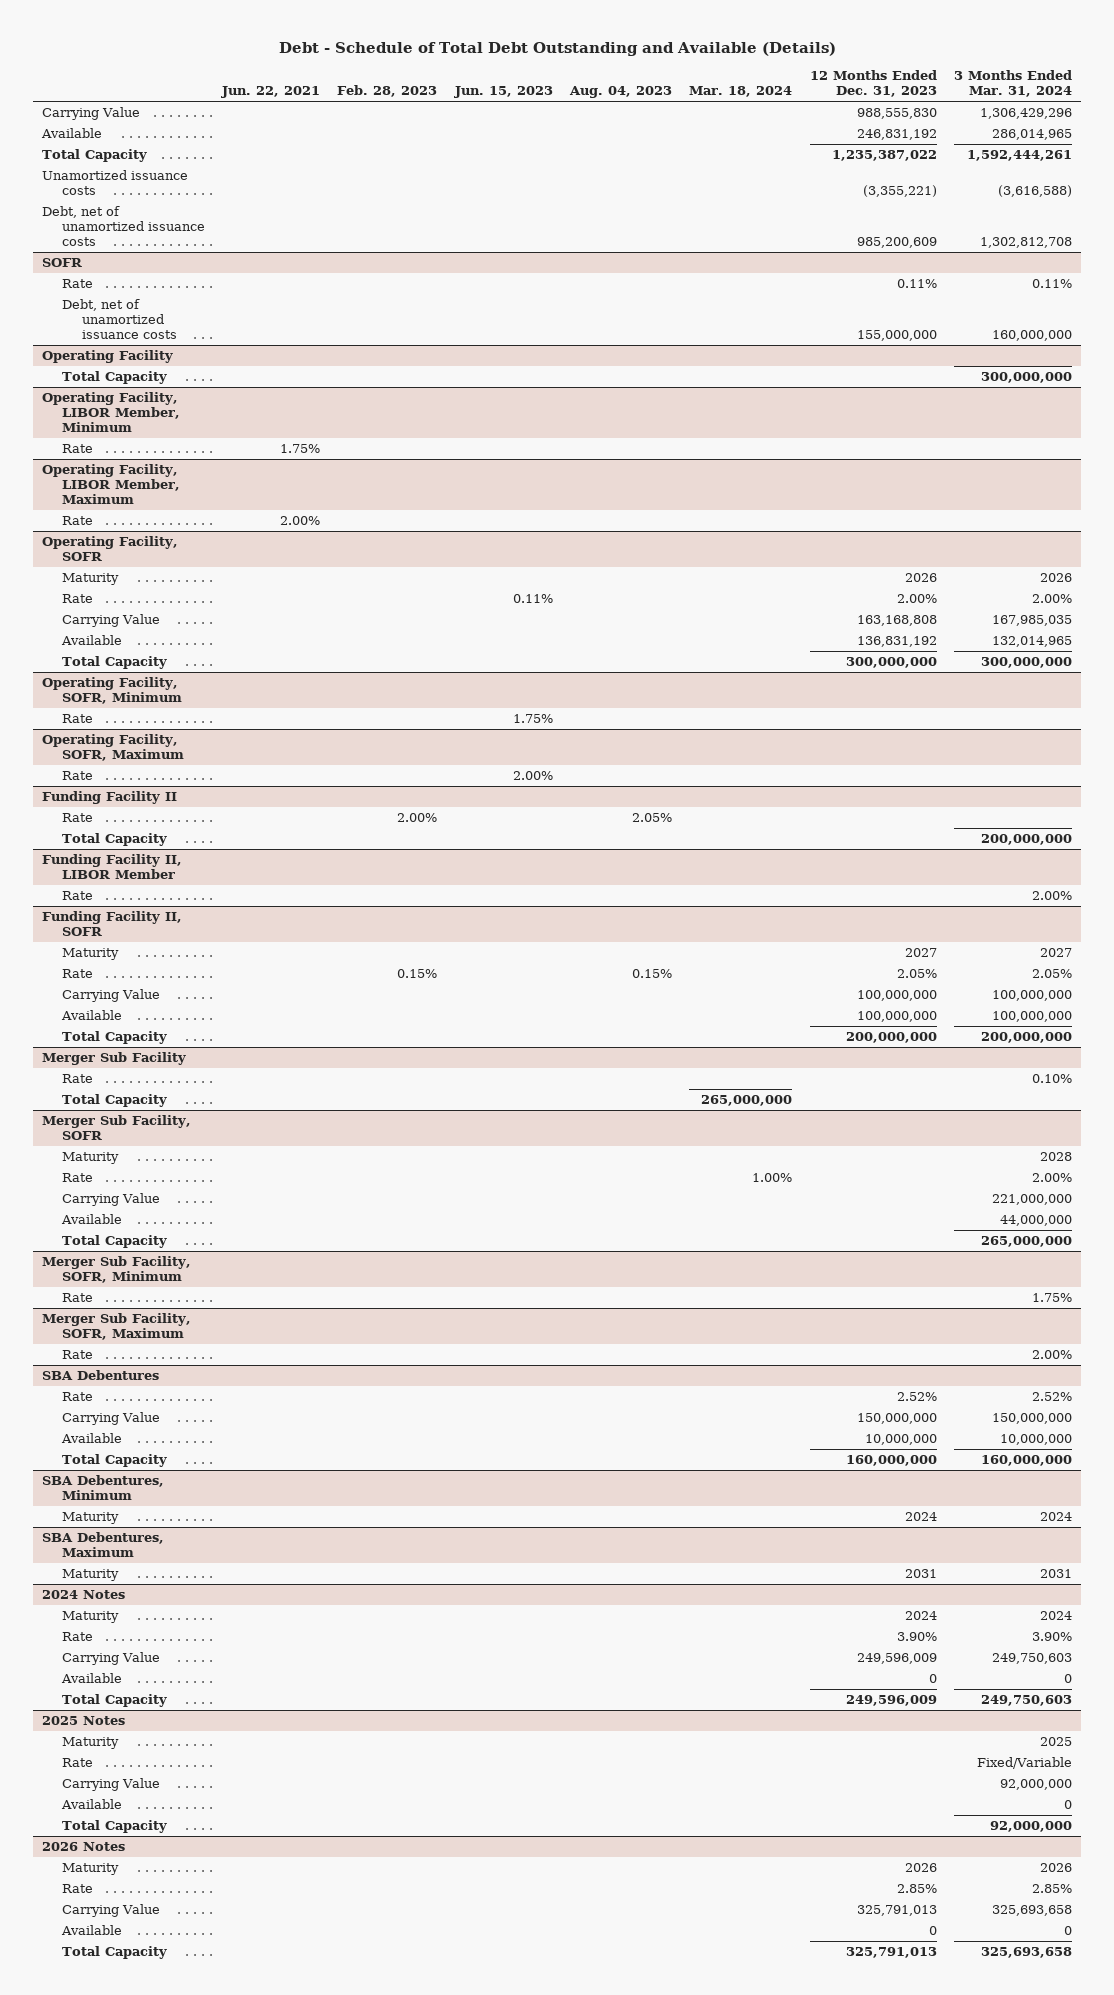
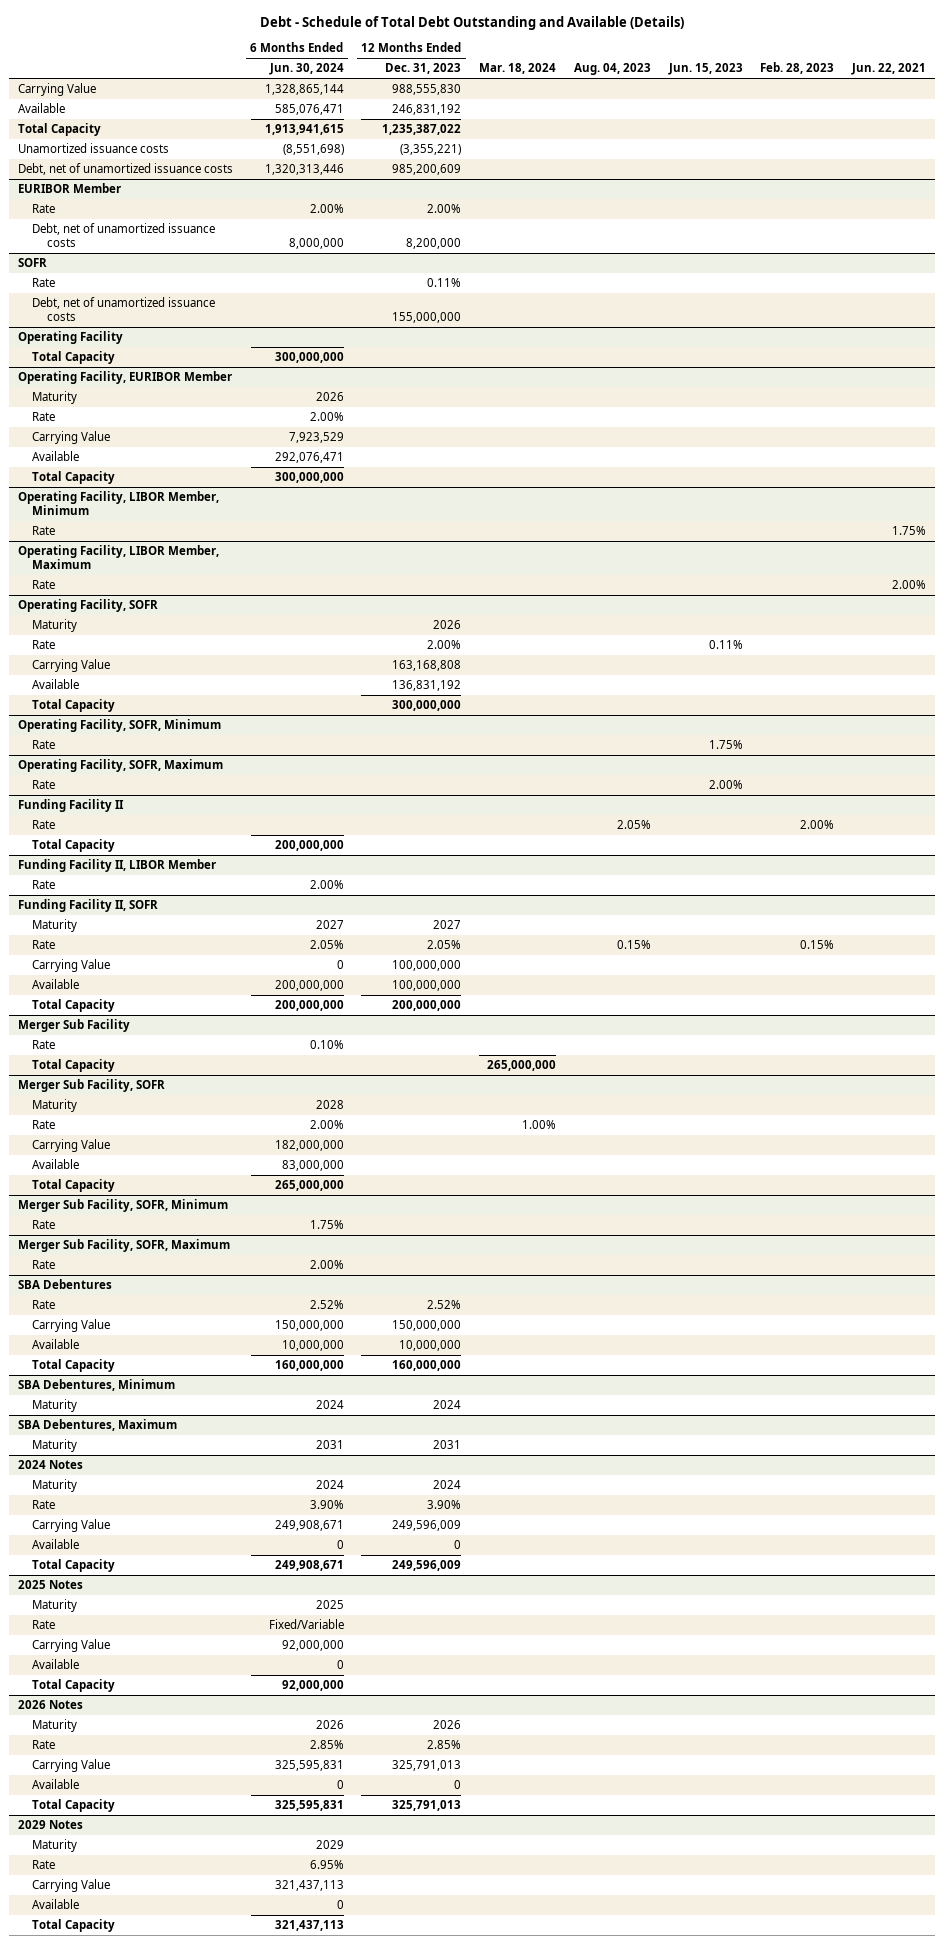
- | Jun. 22, 2021 | Feb. 28, 2023 | Jun. 15, 2023 | Aug. 04, 2023 | Mar. 18, 2024 | 12 Months Ended Dec. 31, 2023 | 3 Months Ended Mar. 31, 2024
+ | 6 Months Ended Jun. 30, 2024 | 12 Months Ended Dec. 31, 2023 | Mar. 18, 2024 | Aug. 04, 2023 | Jun. 15, 2023 | Feb. 28, 2023 | Jun. 22, 2021
+ EURIBOR Member
+ Rate | 2.00% | 2.00% | | | | |
+ Debt, net of unamortized issuance costs | 8,000,000 | 8,200,000 | | | | |
+ Operating Facility, EURIBOR Member
+ Maturity | 2026 | | | | | |
+ Rate | 2.00% | | | | | |
+ Carrying Value | 7,923,529 | | | | | |
+ Available | 292,076,471 | | | | | |
+ Total Capacity | 300,000,000 | | | | | |
+ 2029 Notes
+ Maturity | 2029 | | | | | |
+ Rate | 6.95% | | | | | |
+ Carrying Value | 321,437,113 | | | | | |
+ Available | 0 | | | | | |
+ Total Capacity | 321,437,113 | | | | | |

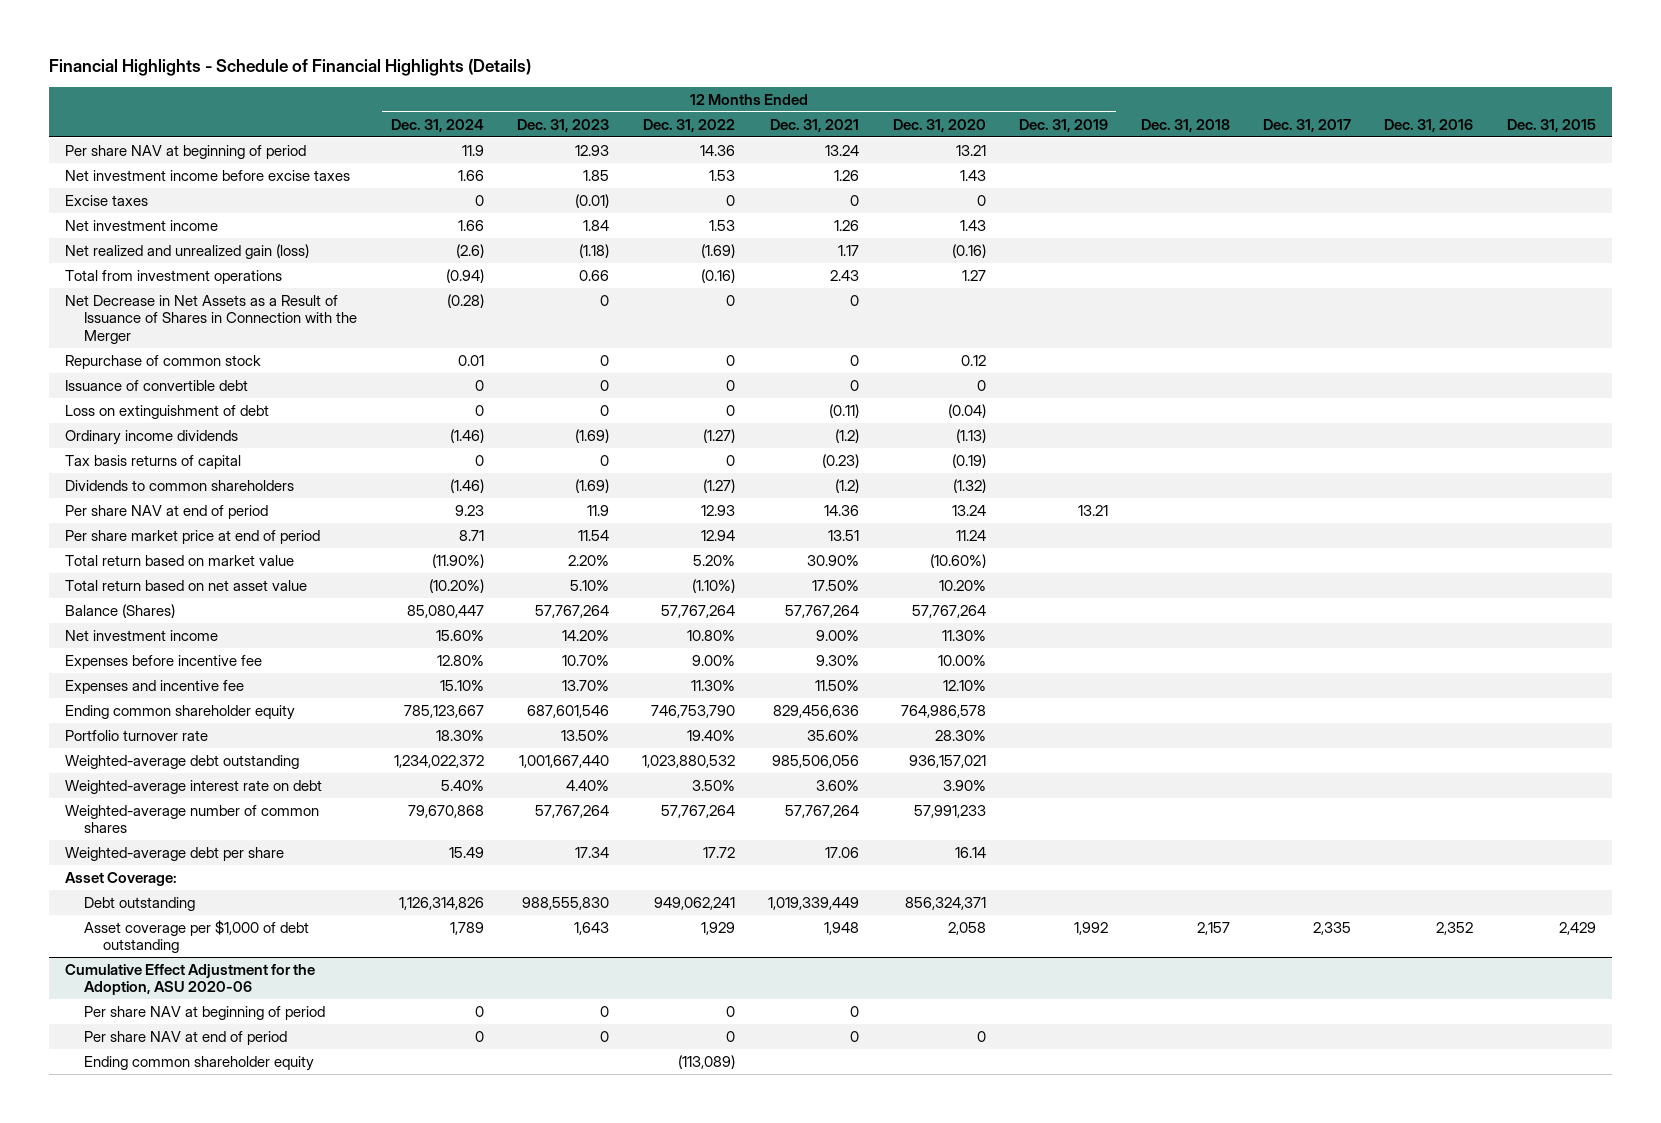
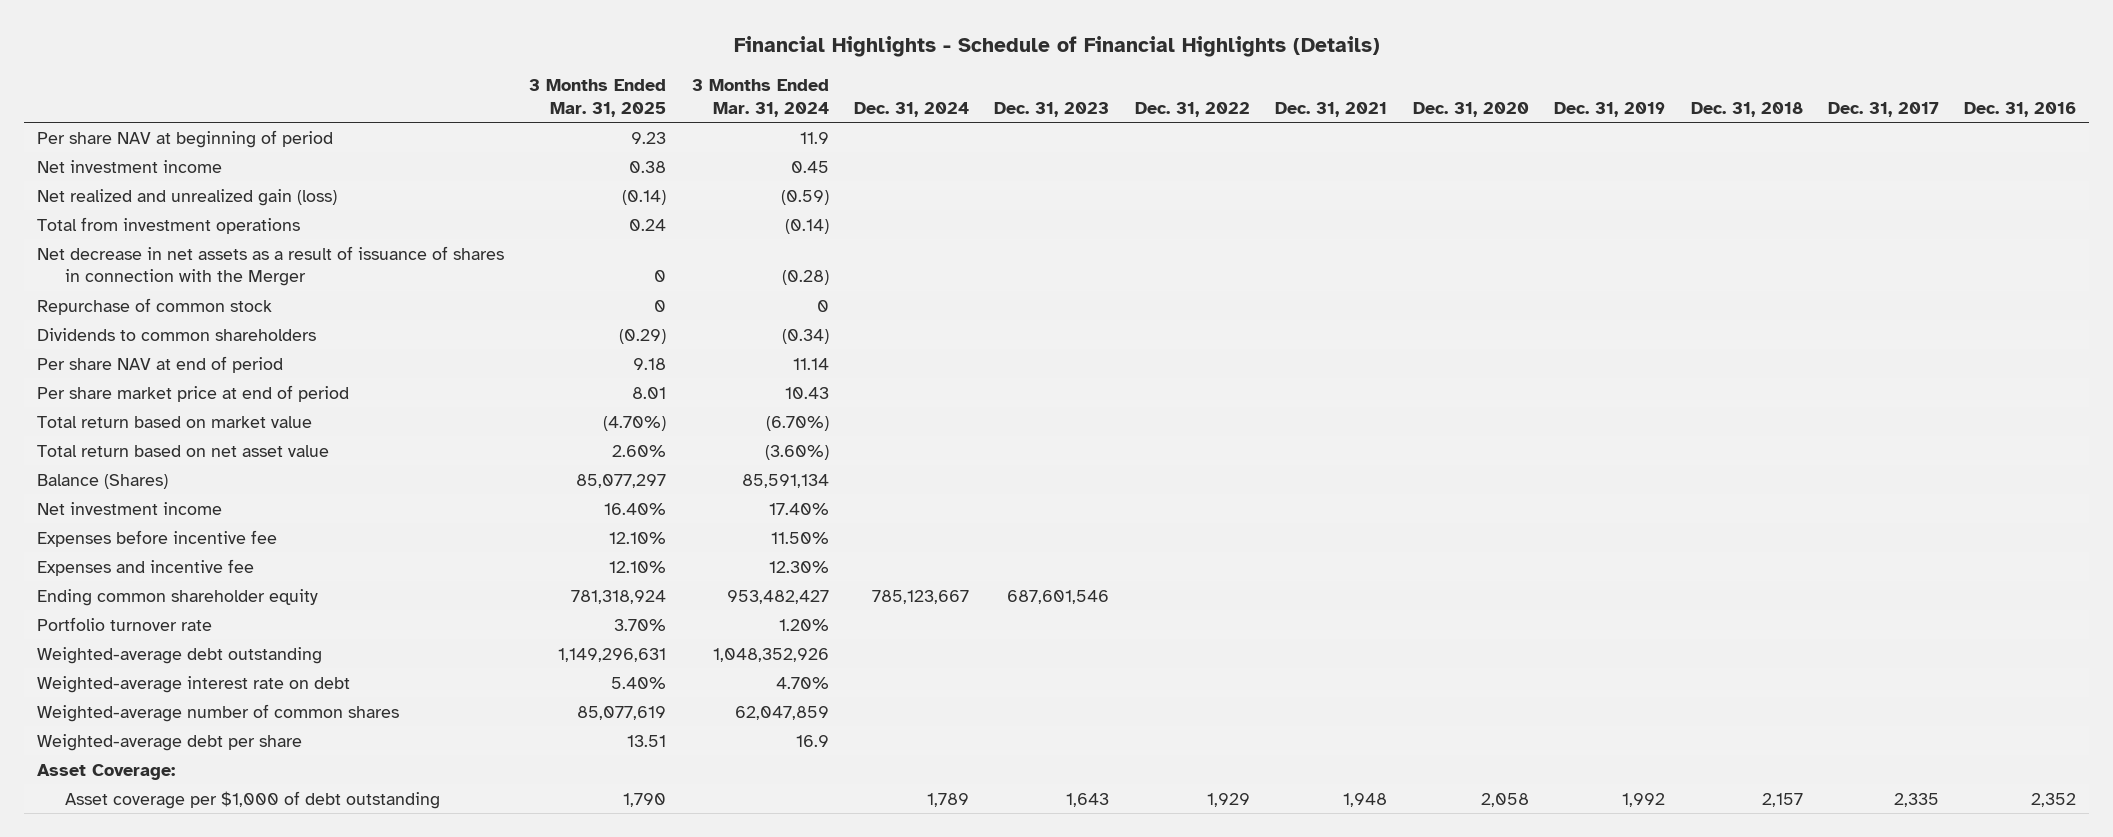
- | 12 Months Ended Dec. 31, 2024 | 12 Months Ended Dec. 31, 2023 | 12 Months Ended Dec. 31, 2022 | 12 Months Ended Dec. 31, 2021 | 12 Months Ended Dec. 31, 2020 | 12 Months Ended Dec. 31, 2019 | Dec. 31, 2018 | Dec. 31, 2017 | Dec. 31, 2016 | Dec. 31, 2015
+ | 3 Months Ended Mar. 31, 2025 | 3 Months Ended Mar. 31, 2024 | Dec. 31, 2024 | Dec. 31, 2023 | Dec. 31, 2022 | Dec. 31, 2021 | Dec. 31, 2020 | Dec. 31, 2019 | Dec. 31, 2018 | Dec. 31, 2017 | Dec. 31, 2016
- Net investment income before excise taxes | 1.66 | 1.85 | 1.53 | 1.26 | 1.43 | | | | |
- Excise taxes | 0 | (0.01) | 0 | 0 | 0 | | | | |
- Net Decrease in Net Assets as a Result of Issuance of Shares in Connection with the Merger | (0.28) | 0 | 0 | 0 | | | | | |
+ Net decrease in net assets as a result of issuance of shares in connection with the Merger | 0 | (0.28) | | | | | | | | |
- Issuance of convertible debt | 0 | 0 | 0 | 0 | 0 | | | | |
- Loss on extinguishment of debt | 0 | 0 | 0 | (0.11) | (0.04) | | | | |
- Ordinary income dividends | (1.46) | (1.69) | (1.27) | (1.2) | (1.13) | | | | |
- Tax basis returns of capital | 0 | 0 | 0 | (0.23) | (0.19) | | | | |
- Debt outstanding | 1,126,314,826 | 988,555,830 | 949,062,241 | 1,019,339,449 | 856,324,371 | | | | |
- Cumulative Effect Adjustment for the Adoption, ASU 2020-06
- Per share NAV at beginning of period | 0 | 0 | 0 | 0 | | | | | |
- Per share NAV at end of period | 0 | 0 | 0 | 0 | 0 | | | | |
- Ending common shareholder equity | | | (113,089) | | | | | | |

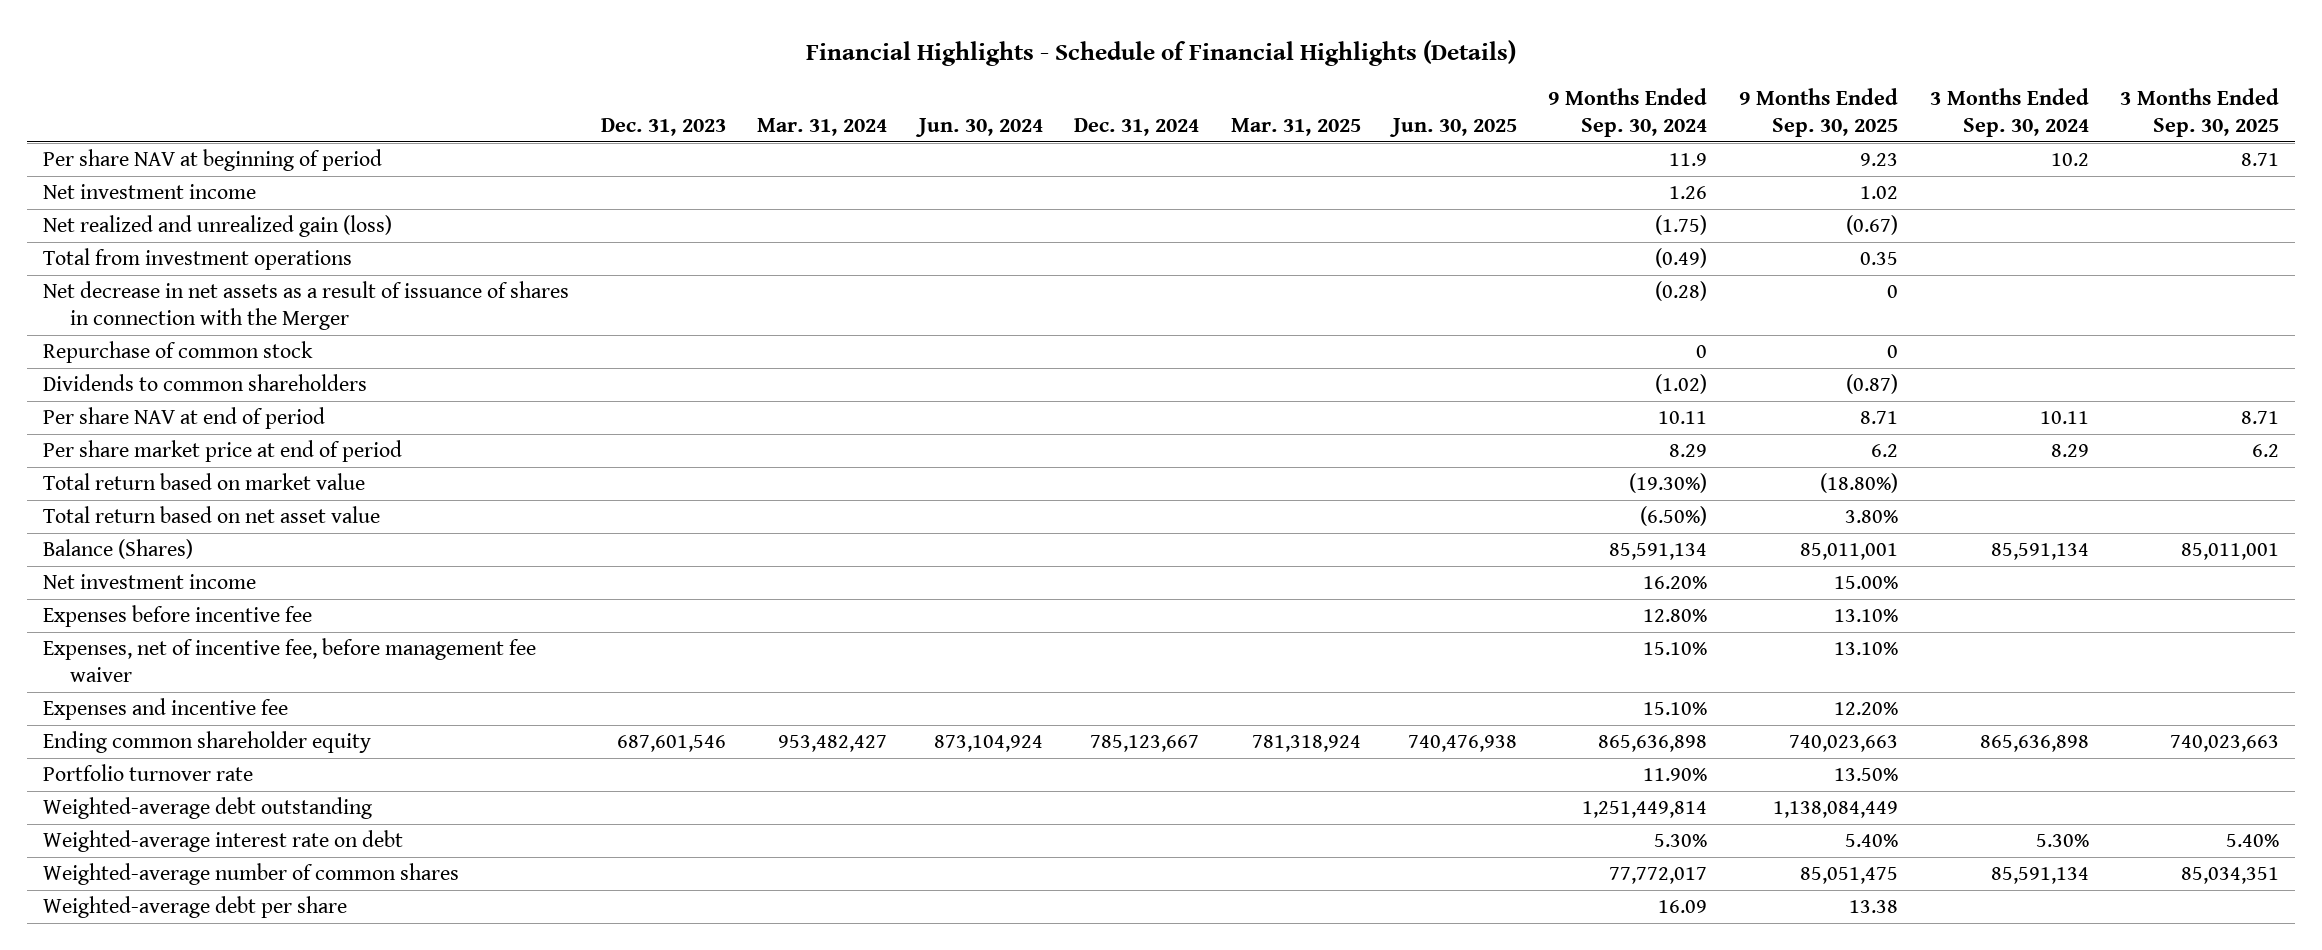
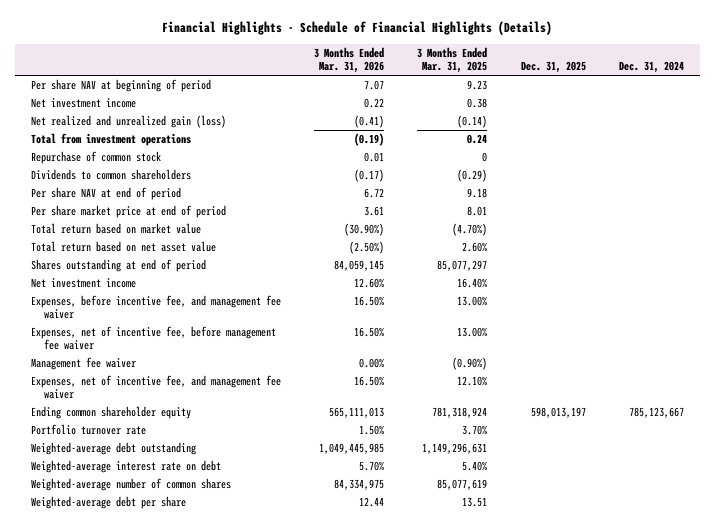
- | Dec. 31, 2023 | Mar. 31, 2024 | Jun. 30, 2024 | Dec. 31, 2024 | Mar. 31, 2025 | Jun. 30, 2025 | 9 Months Ended Sep. 30, 2024 | 9 Months Ended Sep. 30, 2025 | 3 Months Ended Sep. 30, 2024 | 3 Months Ended Sep. 30, 2025
+ | 3 Months Ended Mar. 31, 2026 | 3 Months Ended Mar. 31, 2025 | Dec. 31, 2025 | Dec. 31, 2024
- Net decrease in net assets as a result of issuance of shares in connection with the Merger | | | | | | | (0.28) | 0 | |
- Balance (Shares) | | | | | | | 85,591,134 | 85,011,001 | 85,591,134 | 85,011,001
+ Shares outstanding at end of period | 84,059,145 | 85,077,297 | |
- Expenses before incentive fee | | | | | | | 12.80% | 13.10% | |
+ Expenses, before incentive fee, and management fee waiver | 16.50% | 13.00% | |
- Expenses and incentive fee | | | | | | | 15.10% | 12.20% | |
+ Management fee waiver | 0.00% | (0.90%) | |
+ Expenses, net of incentive fee, and management fee waiver | 16.50% | 12.10% | |

